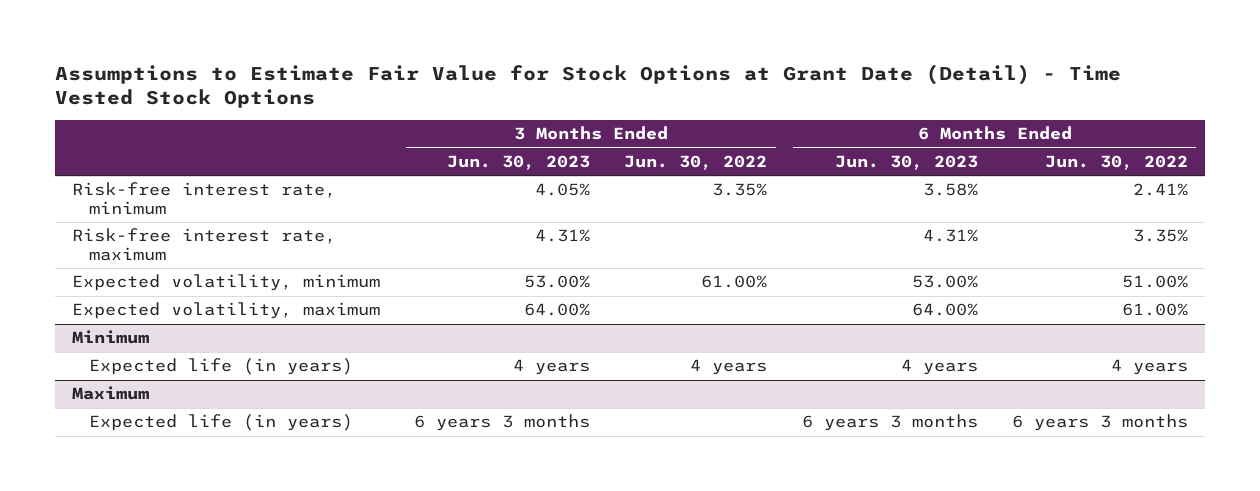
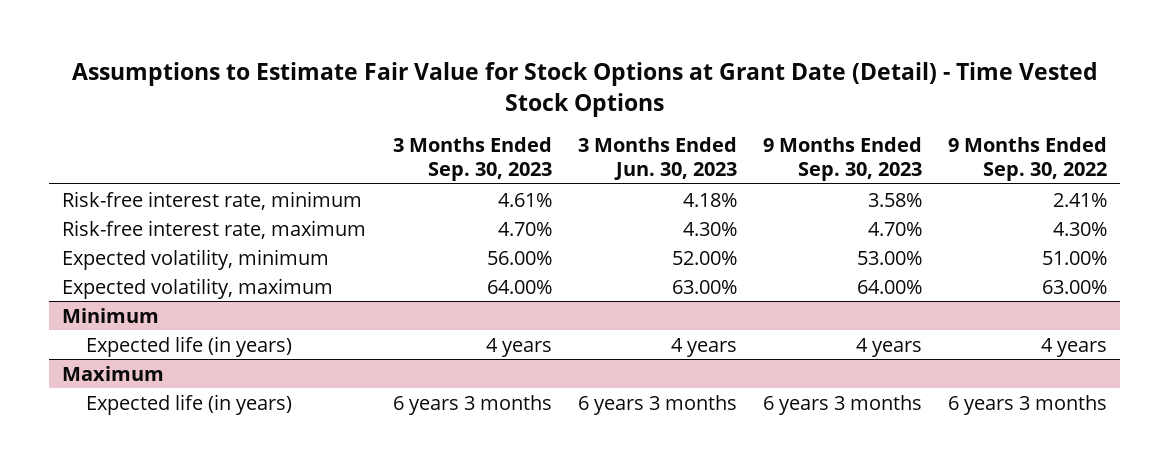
- | 3 Months Ended Jun. 30, 2023 | 3 Months Ended Jun. 30, 2022 | 6 Months Ended Jun. 30, 2023 | 6 Months Ended Jun. 30, 2022
+ | 3 Months Ended Sep. 30, 2023 | 3 Months Ended Jun. 30, 2023 | 9 Months Ended Sep. 30, 2023 | 9 Months Ended Sep. 30, 2022
- Risk-free interest rate, minimum | 4.05% | 3.35% | 3.58% | 2.41%
- Risk-free interest rate, maximum | 4.31% | | 4.31% | 3.35%
- Expected volatility, minimum | 53.00% | 61.00% | 53.00% | 51.00%
- Expected volatility, maximum | 64.00% | | 64.00% | 61.00%
+ Risk-free interest rate, minimum | 4.61% | 4.18% | 3.58% | 2.41%
+ Risk-free interest rate, maximum | 4.70% | 4.30% | 4.70% | 4.30%
+ Expected volatility, minimum | 56.00% | 52.00% | 53.00% | 51.00%
+ Expected volatility, maximum | 64.00% | 63.00% | 64.00% | 63.00%

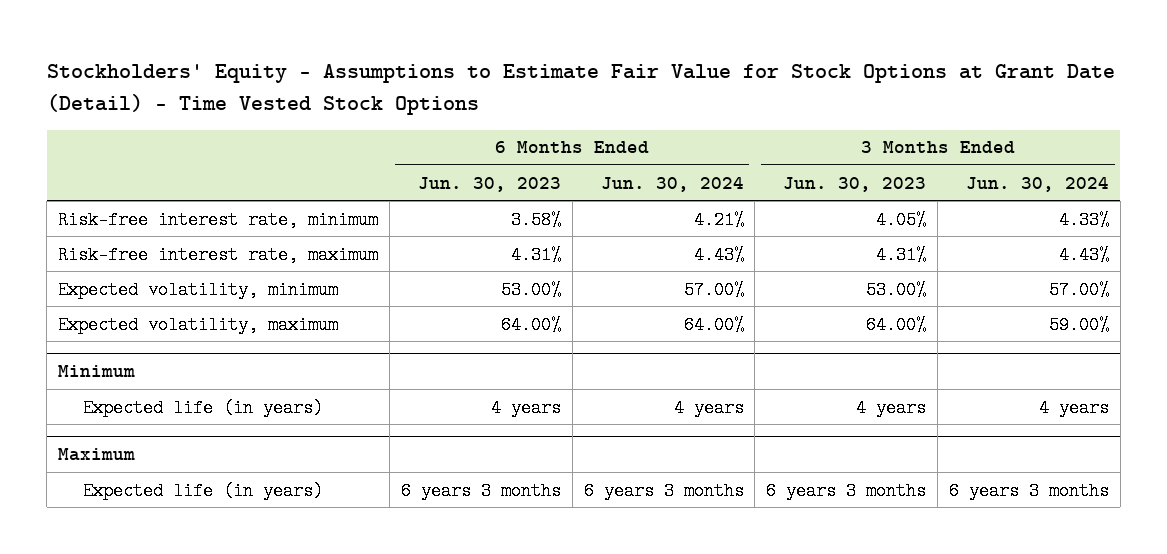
- Assumptions to Estimate Fair Value for Stock Options at Grant Date (Detail) - Time Vested Stock Options
+ Stockholders' Equity - Assumptions to Estimate Fair Value for Stock Options at Grant Date (Detail) - Time Vested Stock Options
- | 3 Months Ended Sep. 30, 2023 | 3 Months Ended Jun. 30, 2023 | 9 Months Ended Sep. 30, 2023 | 9 Months Ended Sep. 30, 2022
+ | 6 Months Ended Jun. 30, 2023 | 6 Months Ended Jun. 30, 2024 | 3 Months Ended Jun. 30, 2023 | 3 Months Ended Jun. 30, 2024
- Risk-free interest rate, minimum | 4.61% | 4.18% | 3.58% | 2.41%
- Risk-free interest rate, maximum | 4.70% | 4.30% | 4.70% | 4.30%
- Expected volatility, minimum | 56.00% | 52.00% | 53.00% | 51.00%
- Expected volatility, maximum | 64.00% | 63.00% | 64.00% | 63.00%
+ Risk-free interest rate, minimum | 3.58% | 4.21% | 4.05% | 4.33%
+ Risk-free interest rate, maximum | 4.31% | 4.43% | 4.31% | 4.43%
+ Expected volatility, minimum | 53.00% | 57.00% | 53.00% | 57.00%
+ Expected volatility, maximum | 64.00% | 64.00% | 64.00% | 59.00%

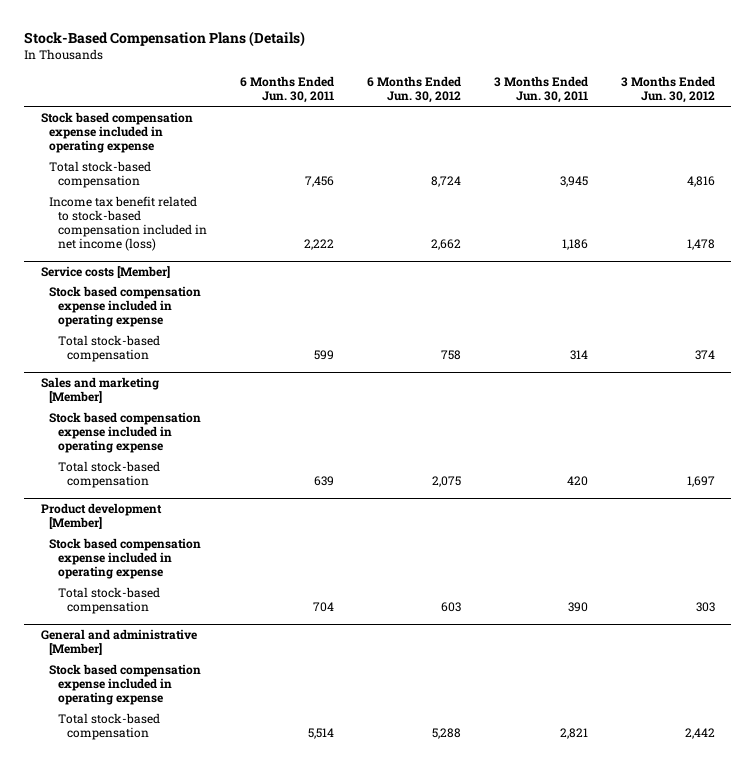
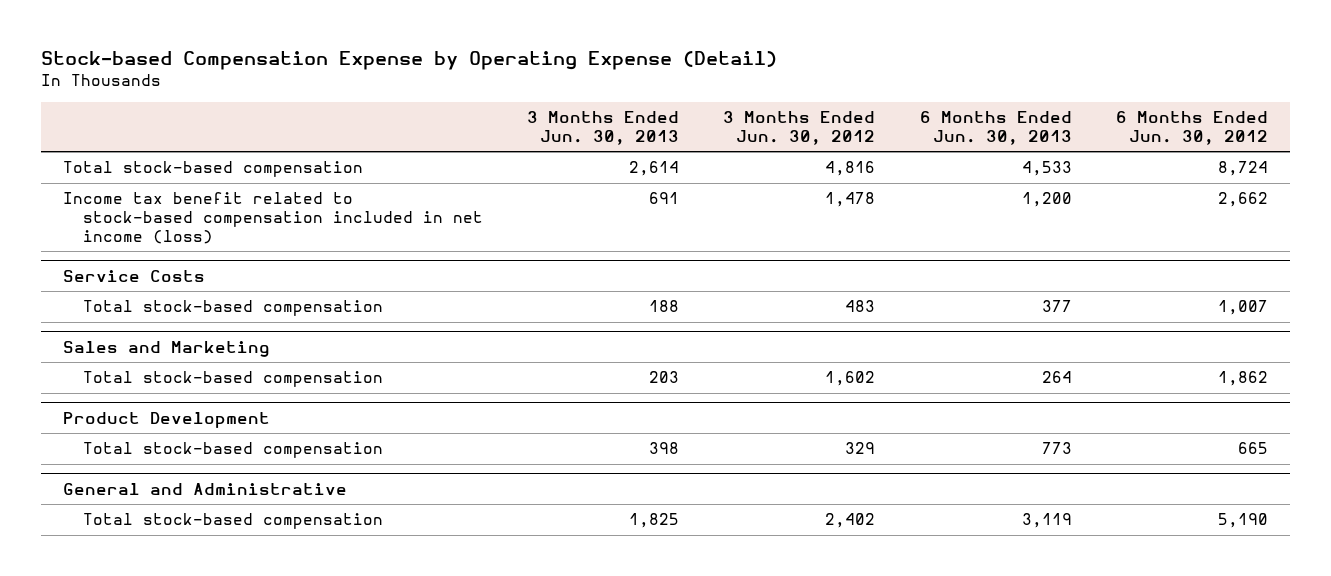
- Stock-Based Compensation Plans (Details)
+ Stock-based Compensation Expense by Operating Expense (Detail)
- | 6 Months Ended Jun. 30, 2011 | 6 Months Ended Jun. 30, 2012 | 3 Months Ended Jun. 30, 2011 | 3 Months Ended Jun. 30, 2012
+ | 3 Months Ended Jun. 30, 2013 | 3 Months Ended Jun. 30, 2012 | 6 Months Ended Jun. 30, 2013 | 6 Months Ended Jun. 30, 2012
- Stock based compensation expense included in operating expense
- Service costs [Member]
- Stock based compensation expense included in operating expense
- Total stock-based compensation | 599 | 758 | 314 | 374
- Sales and marketing [Member]
- Stock based compensation expense included in operating expense
- Total stock-based compensation | 639 | 2,075 | 420 | 1,697
- Product development [Member]
- Stock based compensation expense included in operating expense
- Total stock-based compensation | 704 | 603 | 390 | 303
- General and administrative [Member]
- Stock based compensation expense included in operating expense
- Total stock-based compensation | 5,514 | 5,288 | 2,821 | 2,442
+ Service Costs
+ Total stock-based compensation | 188 | 483 | 377 | 1,007
+ Sales and Marketing
+ Total stock-based compensation | 203 | 1,602 | 264 | 1,862
+ Product Development
+ Total stock-based compensation | 398 | 329 | 773 | 665
+ General and Administrative
+ Total stock-based compensation | 1,825 | 2,402 | 3,119 | 5,190

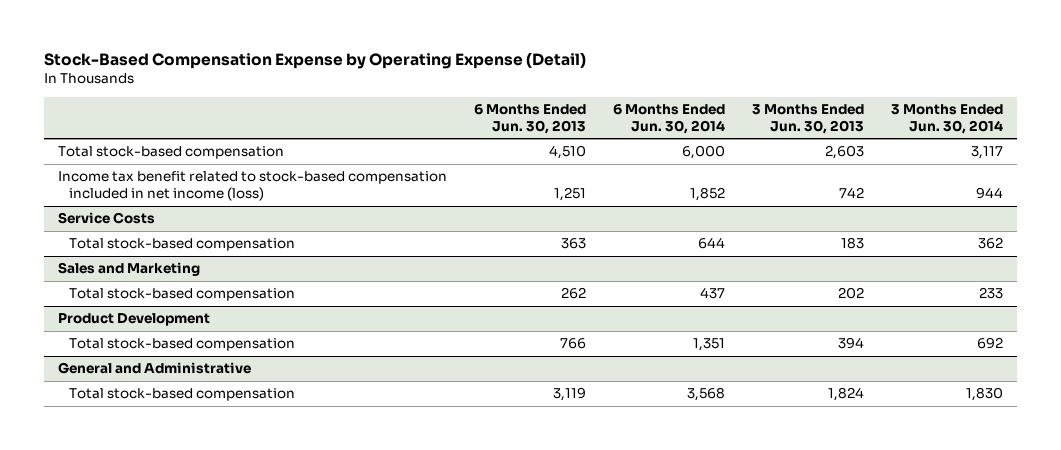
- Stock-based Compensation Expense by Operating Expense (Detail)
+ Stock-Based Compensation Expense by Operating Expense (Detail)
- | 3 Months Ended Jun. 30, 2013 | 3 Months Ended Jun. 30, 2012 | 6 Months Ended Jun. 30, 2013 | 6 Months Ended Jun. 30, 2012
+ | 6 Months Ended Jun. 30, 2013 | 6 Months Ended Jun. 30, 2014 | 3 Months Ended Jun. 30, 2013 | 3 Months Ended Jun. 30, 2014
- Total stock-based compensation | 2,614 | 4,816 | 4,533 | 8,724
- Income tax benefit related to stock-based compensation included in net income (loss) | 691 | 1,478 | 1,200 | 2,662
+ Total stock-based compensation | 4,510 | 6,000 | 2,603 | 3,117
+ Income tax benefit related to stock-based compensation included in net income (loss) | 1,251 | 1,852 | 742 | 944
@ Service Costs
- Total stock-based compensation | 188 | 483 | 377 | 1,007
+ Total stock-based compensation | 363 | 644 | 183 | 362
@ Sales and Marketing
- Total stock-based compensation | 203 | 1,602 | 264 | 1,862
+ Total stock-based compensation | 262 | 437 | 202 | 233
@ Product Development
- Total stock-based compensation | 398 | 329 | 773 | 665
+ Total stock-based compensation | 766 | 1,351 | 394 | 692
@ General and Administrative
- Total stock-based compensation | 1,825 | 2,402 | 3,119 | 5,190
+ Total stock-based compensation | 3,119 | 3,568 | 1,824 | 1,830

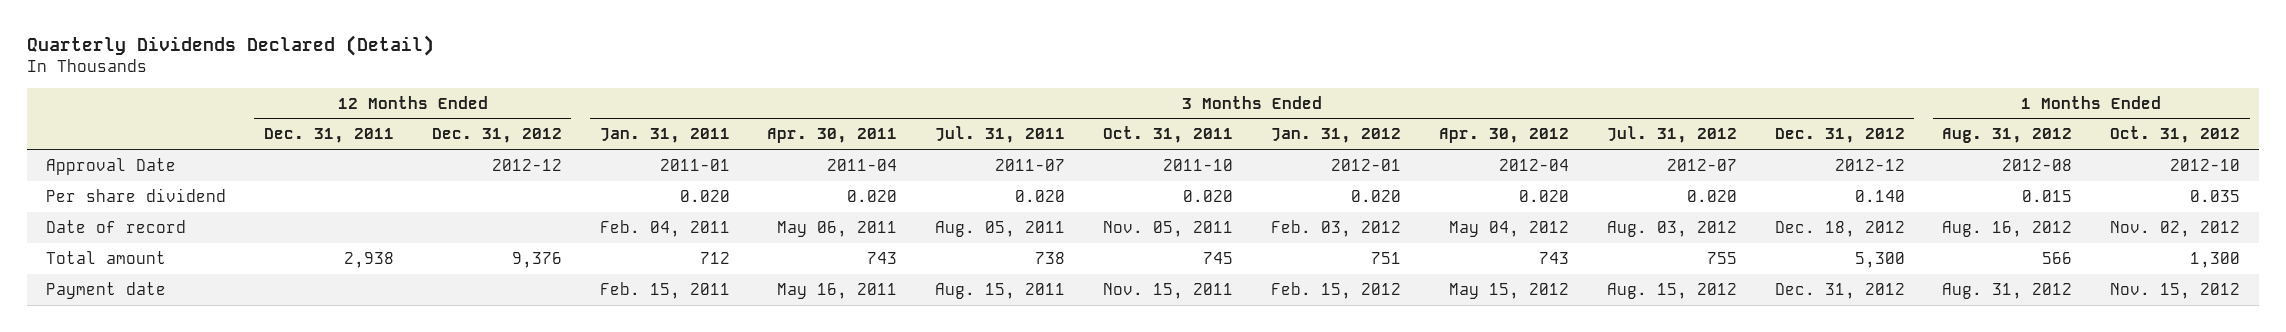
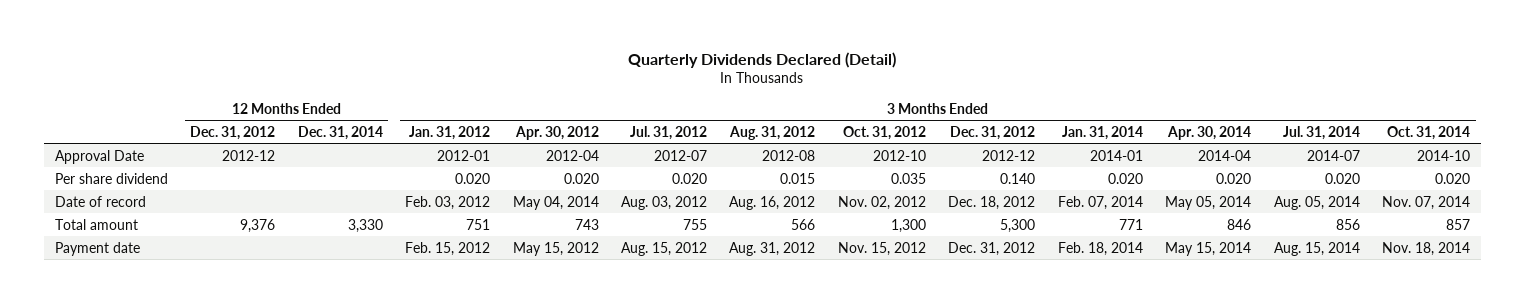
- | 12 Months Ended Dec. 31, 2011 | 12 Months Ended Dec. 31, 2012 | 3 Months Ended Jan. 31, 2011 | 3 Months Ended Apr. 30, 2011 | 3 Months Ended Jul. 31, 2011 | 3 Months Ended Oct. 31, 2011 | 3 Months Ended Jan. 31, 2012 | 3 Months Ended Apr. 30, 2012 | 3 Months Ended Jul. 31, 2012 | 3 Months Ended Dec. 31, 2012 | 1 Months Ended Aug. 31, 2012 | 1 Months Ended Oct. 31, 2012
+ | 12 Months Ended Dec. 31, 2012 | 12 Months Ended Dec. 31, 2014 | 3 Months Ended Jan. 31, 2012 | 3 Months Ended Apr. 30, 2012 | 3 Months Ended Jul. 31, 2012 | 3 Months Ended Aug. 31, 2012 | 3 Months Ended Oct. 31, 2012 | 3 Months Ended Dec. 31, 2012 | 3 Months Ended Jan. 31, 2014 | 3 Months Ended Apr. 30, 2014 | 3 Months Ended Jul. 31, 2014 | 3 Months Ended Oct. 31, 2014
- Date of record | | | Feb. 04, 2011 | May 06, 2011 | Aug. 05, 2011 | Nov. 05, 2011 | Feb. 03, 2012 | May 04, 2012 | Aug. 03, 2012 | Dec. 18, 2012 | Aug. 16, 2012 | Nov. 02, 2012
+ Date of record | | | Feb. 03, 2012 | May 04, 2014 | Aug. 03, 2012 | Aug. 16, 2012 | Nov. 02, 2012 | Dec. 18, 2012 | Feb. 07, 2014 | May 05, 2014 | Aug. 05, 2014 | Nov. 07, 2014

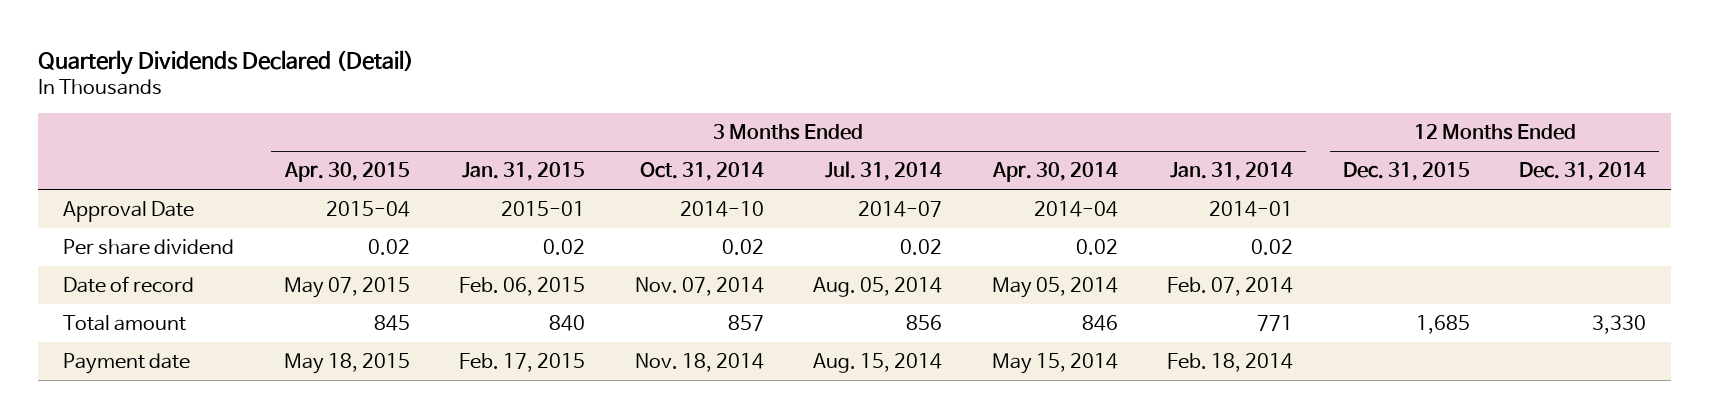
- | 12 Months Ended Dec. 31, 2012 | 12 Months Ended Dec. 31, 2014 | 3 Months Ended Jan. 31, 2012 | 3 Months Ended Apr. 30, 2012 | 3 Months Ended Jul. 31, 2012 | 3 Months Ended Aug. 31, 2012 | 3 Months Ended Oct. 31, 2012 | 3 Months Ended Dec. 31, 2012 | 3 Months Ended Jan. 31, 2014 | 3 Months Ended Apr. 30, 2014 | 3 Months Ended Jul. 31, 2014 | 3 Months Ended Oct. 31, 2014
+ | 3 Months Ended Apr. 30, 2015 | 3 Months Ended Jan. 31, 2015 | 3 Months Ended Oct. 31, 2014 | 3 Months Ended Jul. 31, 2014 | 3 Months Ended Apr. 30, 2014 | 3 Months Ended Jan. 31, 2014 | 12 Months Ended Dec. 31, 2015 | 12 Months Ended Dec. 31, 2014
- Per share dividend | | | 0.020 | 0.020 | 0.020 | 0.015 | 0.035 | 0.140 | 0.020 | 0.020 | 0.020 | 0.020
+ Per share dividend | 0.02 | 0.02 | 0.02 | 0.02 | 0.02 | 0.02 | |

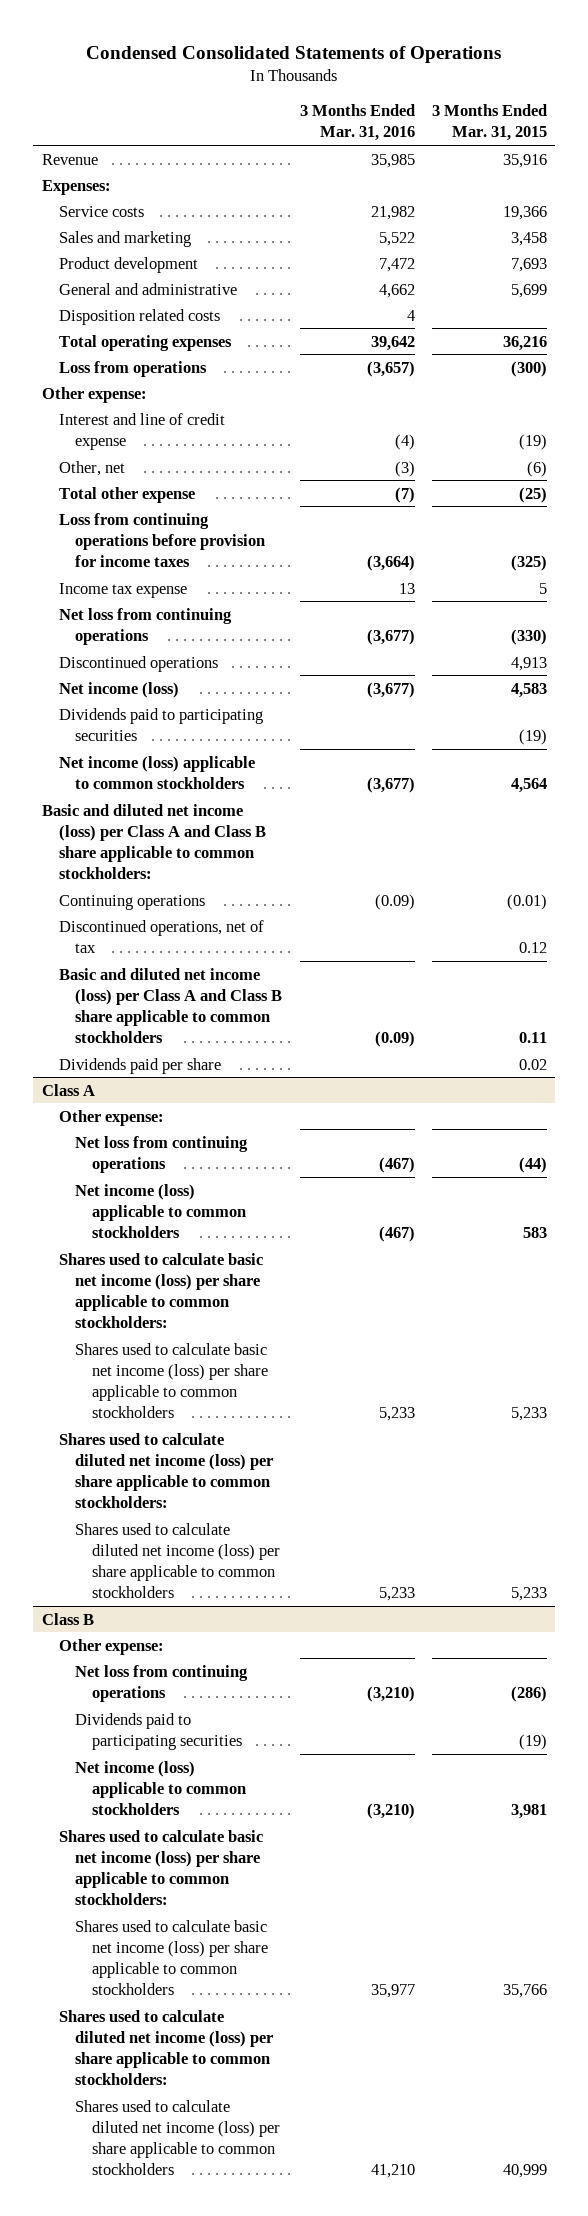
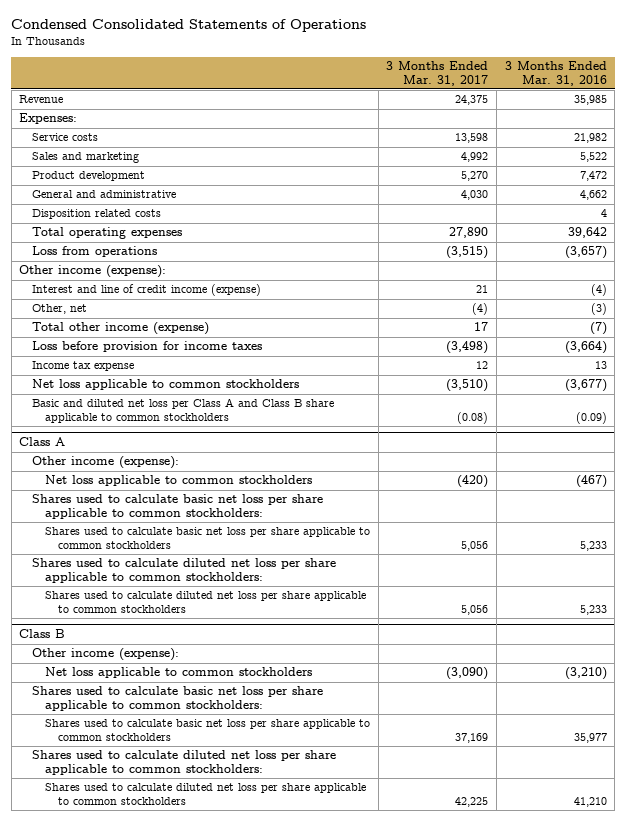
- | 3 Months Ended Mar. 31, 2016 | 3 Months Ended Mar. 31, 2015
+ | 3 Months Ended Mar. 31, 2017 | 3 Months Ended Mar. 31, 2016
- Other expense:
- Interest and line of credit expense | (4) | (19)
+ Other income (expense):
+ Interest and line of credit income (expense) | 21 | (4)
- Total other expense | (7) | (25)
- Loss from continuing operations before provision for income taxes | (3,664) | (325)
+ Total other income (expense) | 17 | (7)
+ Loss before provision for income taxes | (3,498) | (3,664)
- Net loss from continuing operations | (3,677) | (330)
- Discontinued operations | | 4,913
- Net income (loss) | (3,677) | 4,583
- Dividends paid to participating securities | | (19)
- Net income (loss) applicable to common stockholders | (3,677) | 4,564
- Basic and diluted net income (loss) per Class A and Class B share applicable to common stockholders:
- Continuing operations | (0.09) | (0.01)
- Discontinued operations, net of tax | | 0.12
- Basic and diluted net income (loss) per Class A and Class B share applicable to common stockholders | (0.09) | 0.11
- Dividends paid per share | | 0.02
+ Net loss applicable to common stockholders | (3,510) | (3,677)
+ Basic and diluted net loss per Class A and Class B share applicable to common stockholders | (0.08) | (0.09)
@ Class A
- Other expense:
- Net loss from continuing operations | (467) | (44)
- Net income (loss) applicable to common stockholders | (467) | 583
- Shares used to calculate basic net income (loss) per share applicable to common stockholders:
- Shares used to calculate basic net income (loss) per share applicable to common stockholders | 5,233 | 5,233
- Shares used to calculate diluted net income (loss) per share applicable to common stockholders:
- Shares used to calculate diluted net income (loss) per share applicable to common stockholders | 5,233 | 5,233
+ Other income (expense):
+ Net loss applicable to common stockholders | (420) | (467)
+ Shares used to calculate basic net loss per share applicable to common stockholders:
+ Shares used to calculate basic net loss per share applicable to common stockholders | 5,056 | 5,233
+ Shares used to calculate diluted net loss per share applicable to common stockholders:
+ Shares used to calculate diluted net loss per share applicable to common stockholders | 5,056 | 5,233
@ Class B
- Other expense:
- Net loss from continuing operations | (3,210) | (286)
- Dividends paid to participating securities | | (19)
- Net income (loss) applicable to common stockholders | (3,210) | 3,981
- Shares used to calculate basic net income (loss) per share applicable to common stockholders:
- Shares used to calculate basic net income (loss) per share applicable to common stockholders | 35,977 | 35,766
- Shares used to calculate diluted net income (loss) per share applicable to common stockholders:
- Shares used to calculate diluted net income (loss) per share applicable to common stockholders | 41,210 | 40,999
+ Other income (expense):
+ Net loss applicable to common stockholders | (3,090) | (3,210)
+ Shares used to calculate basic net loss per share applicable to common stockholders:
+ Shares used to calculate basic net loss per share applicable to common stockholders | 37,169 | 35,977
+ Shares used to calculate diluted net loss per share applicable to common stockholders:
+ Shares used to calculate diluted net loss per share applicable to common stockholders | 42,225 | 41,210

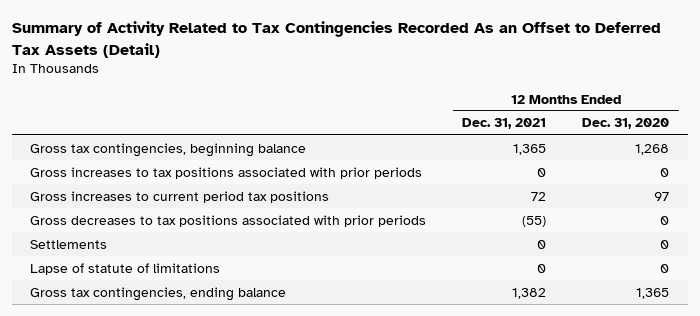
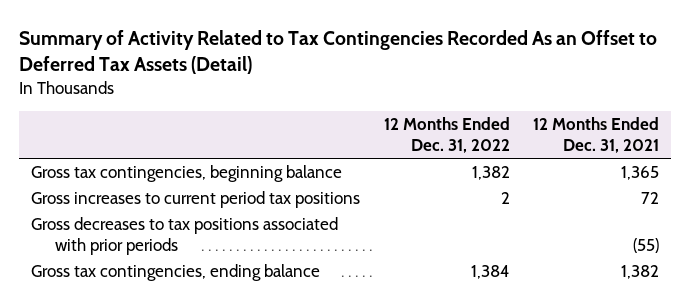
- | 12 Months Ended Dec. 31, 2021 | 12 Months Ended Dec. 31, 2020
+ | 12 Months Ended Dec. 31, 2022 | 12 Months Ended Dec. 31, 2021
- Gross increases to tax positions associated with prior periods | 0 | 0
- Settlements | 0 | 0
- Lapse of statute of limitations | 0 | 0

